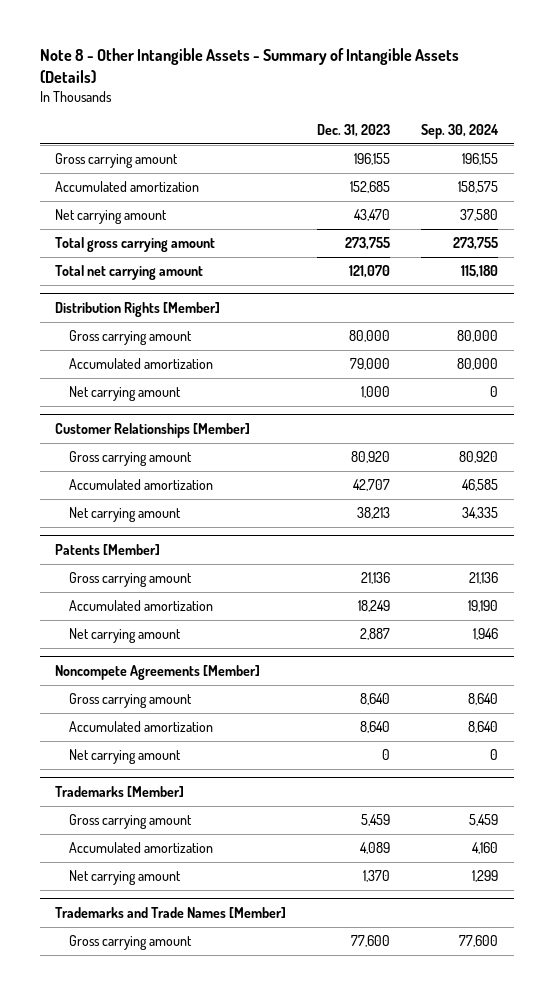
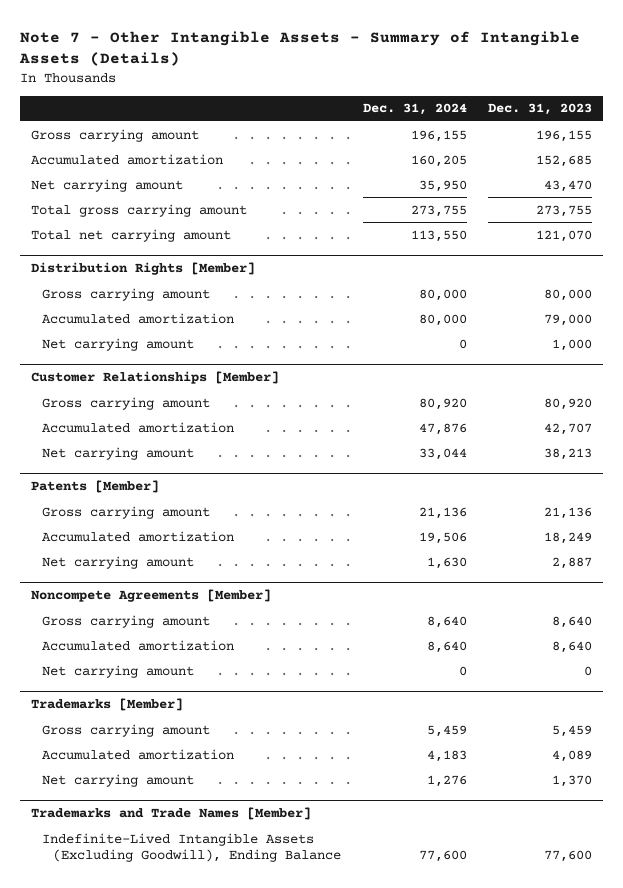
- Note 8 - Other Intangible Assets - Summary of Intangible Assets (Details)
+ Note 7 - Other Intangible Assets - Summary of Intangible Assets (Details)
- | Dec. 31, 2023 | Sep. 30, 2024
+ | Dec. 31, 2024 | Dec. 31, 2023
@ Trademarks and Trade Names [Member]
- Gross carrying amount | 77,600 | 77,600
+ Indefinite-Lived Intangible Assets (Excluding Goodwill), Ending Balance | 77,600 | 77,600

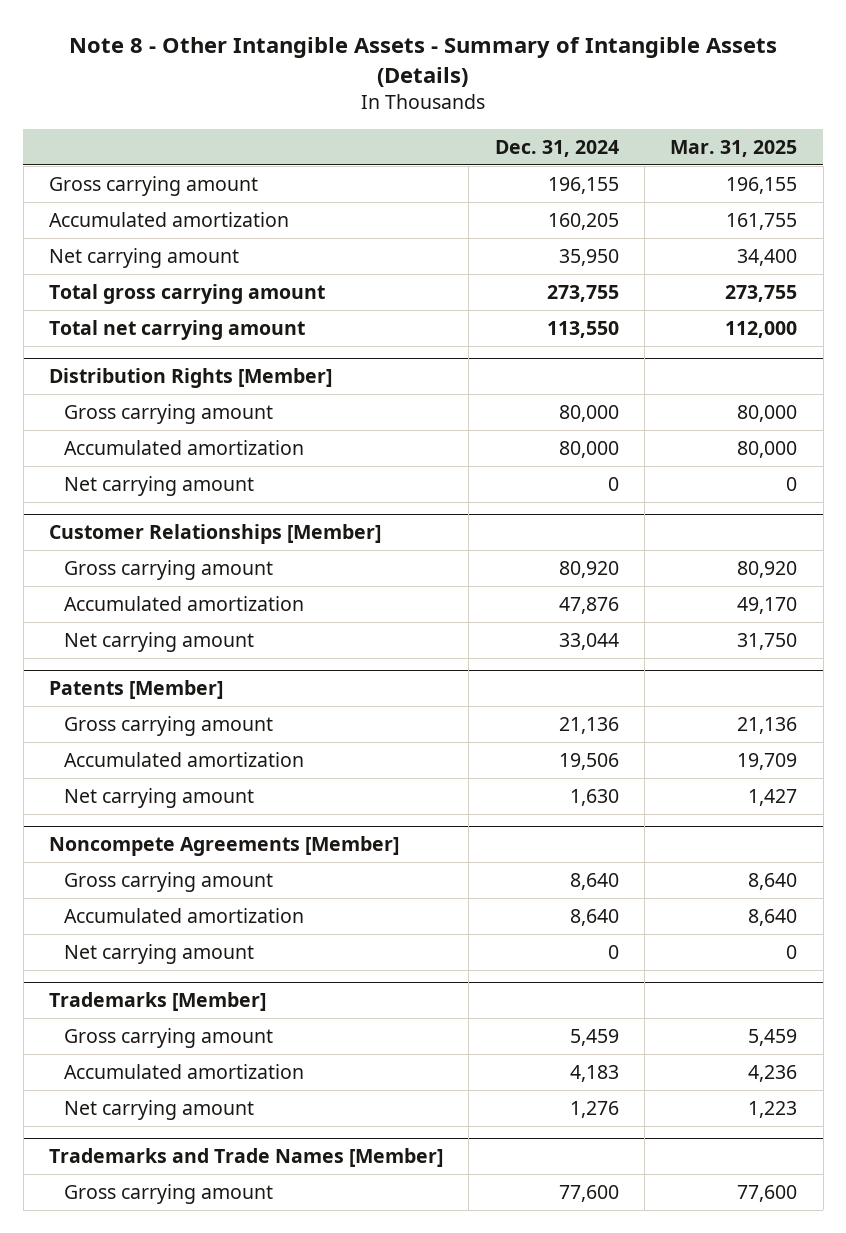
- Note 7 - Other Intangible Assets - Summary of Intangible Assets (Details)
+ Note 8 - Other Intangible Assets - Summary of Intangible Assets (Details)
- | Dec. 31, 2024 | Dec. 31, 2023
+ | Dec. 31, 2024 | Mar. 31, 2025
@ Trademarks and Trade Names [Member]
- Indefinite-Lived Intangible Assets (Excluding Goodwill), Ending Balance | 77,600 | 77,600
+ Gross carrying amount | 77,600 | 77,600

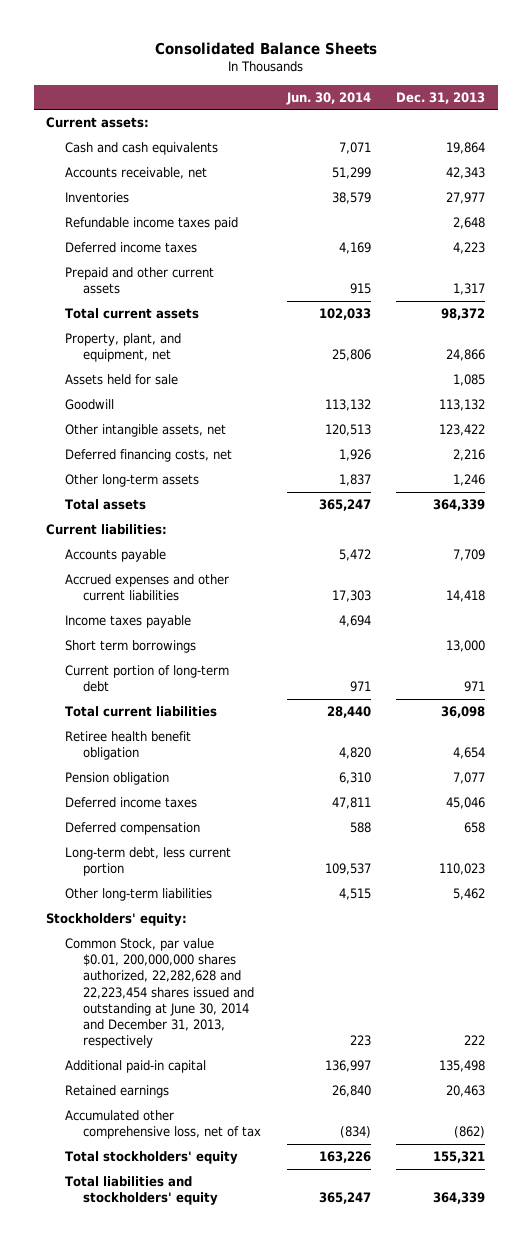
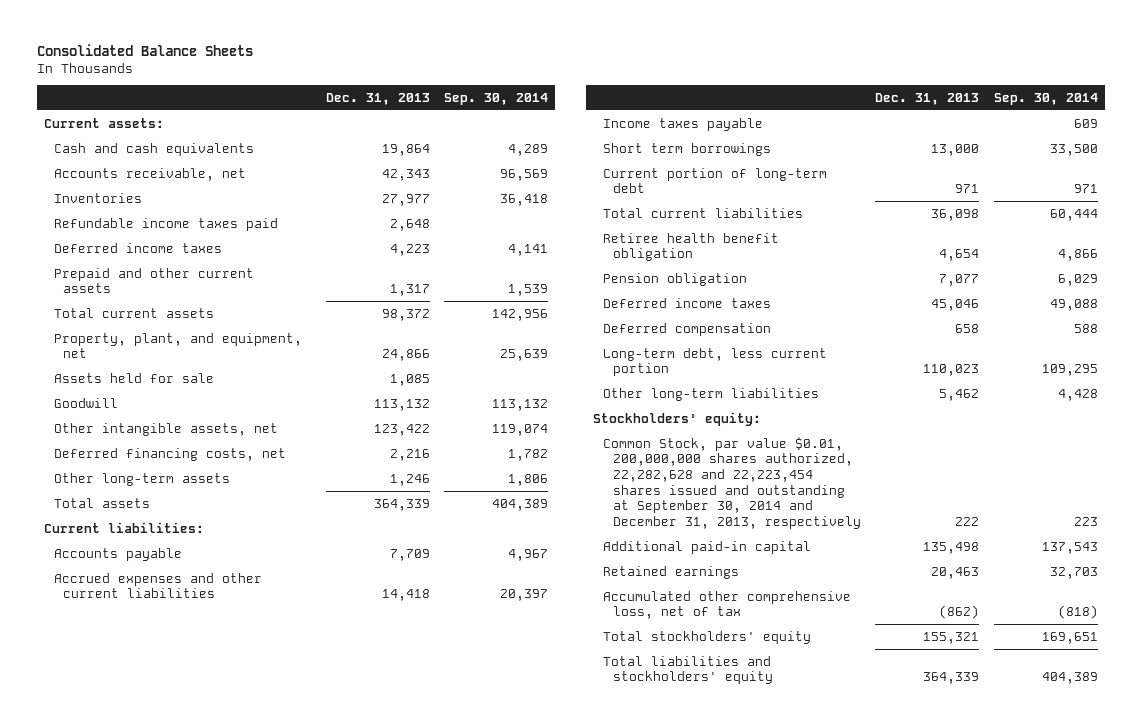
- | Jun. 30, 2014 | Dec. 31, 2013
+ | Dec. 31, 2013 | Sep. 30, 2014
- Common Stock, par value $0.01, 200,000,000 shares authorized, 22,282,628 and 22,223,454 shares issued and outstanding at June 30, 2014 and December 31, 2013, respectively | 223 | 222
+ Common Stock, par value $0.01, 200,000,000 shares authorized, 22,282,628 and 22,223,454 shares issued and outstanding at September 30, 2014 and December 31, 2013, respectively | 222 | 223

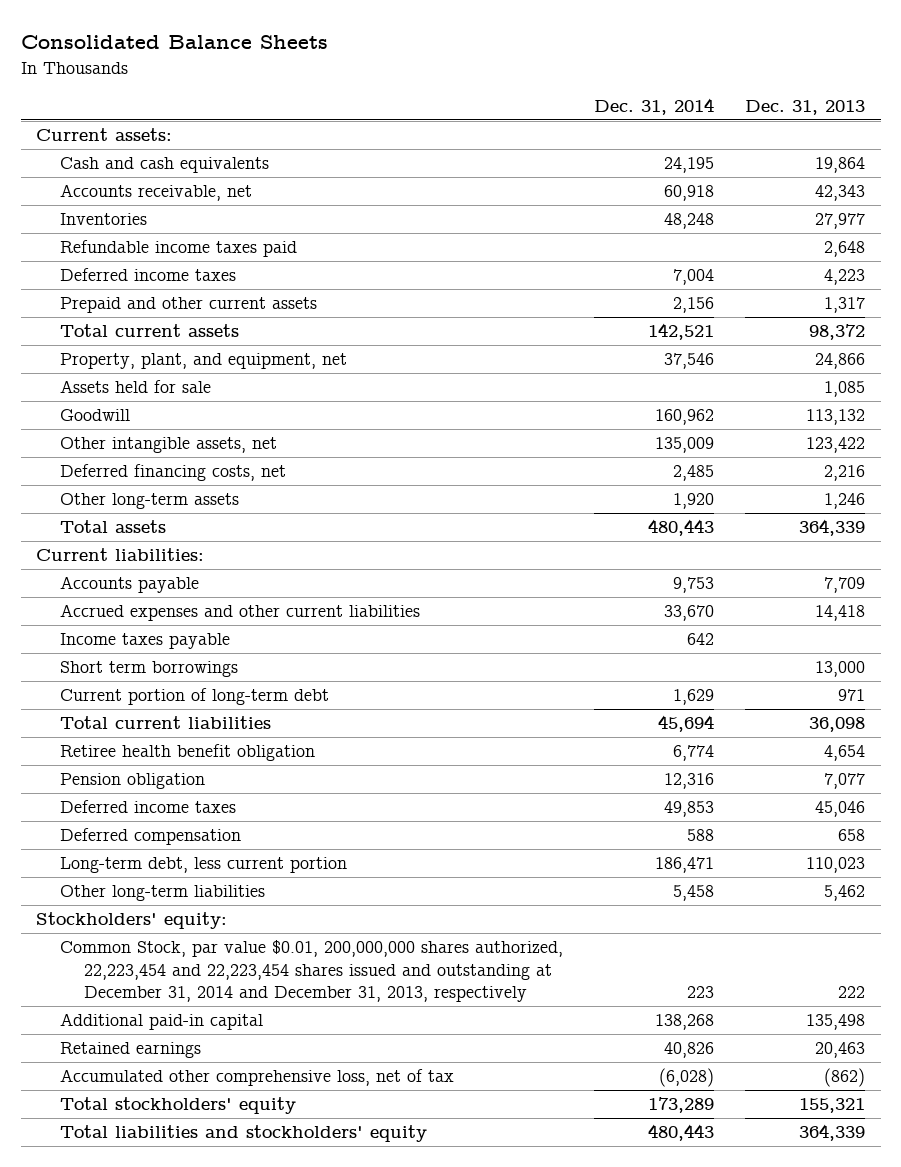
- | Dec. 31, 2013 | Sep. 30, 2014
+ | Dec. 31, 2014 | Dec. 31, 2013
- Common Stock, par value $0.01, 200,000,000 shares authorized, 22,282,628 and 22,223,454 shares issued and outstanding at September 30, 2014 and December 31, 2013, respectively | 222 | 223
+ Common Stock, par value $0.01, 200,000,000 shares authorized, 22,223,454 and 22,223,454 shares issued and outstanding at December 31, 2014 and December 31, 2013, respectively | 223 | 222

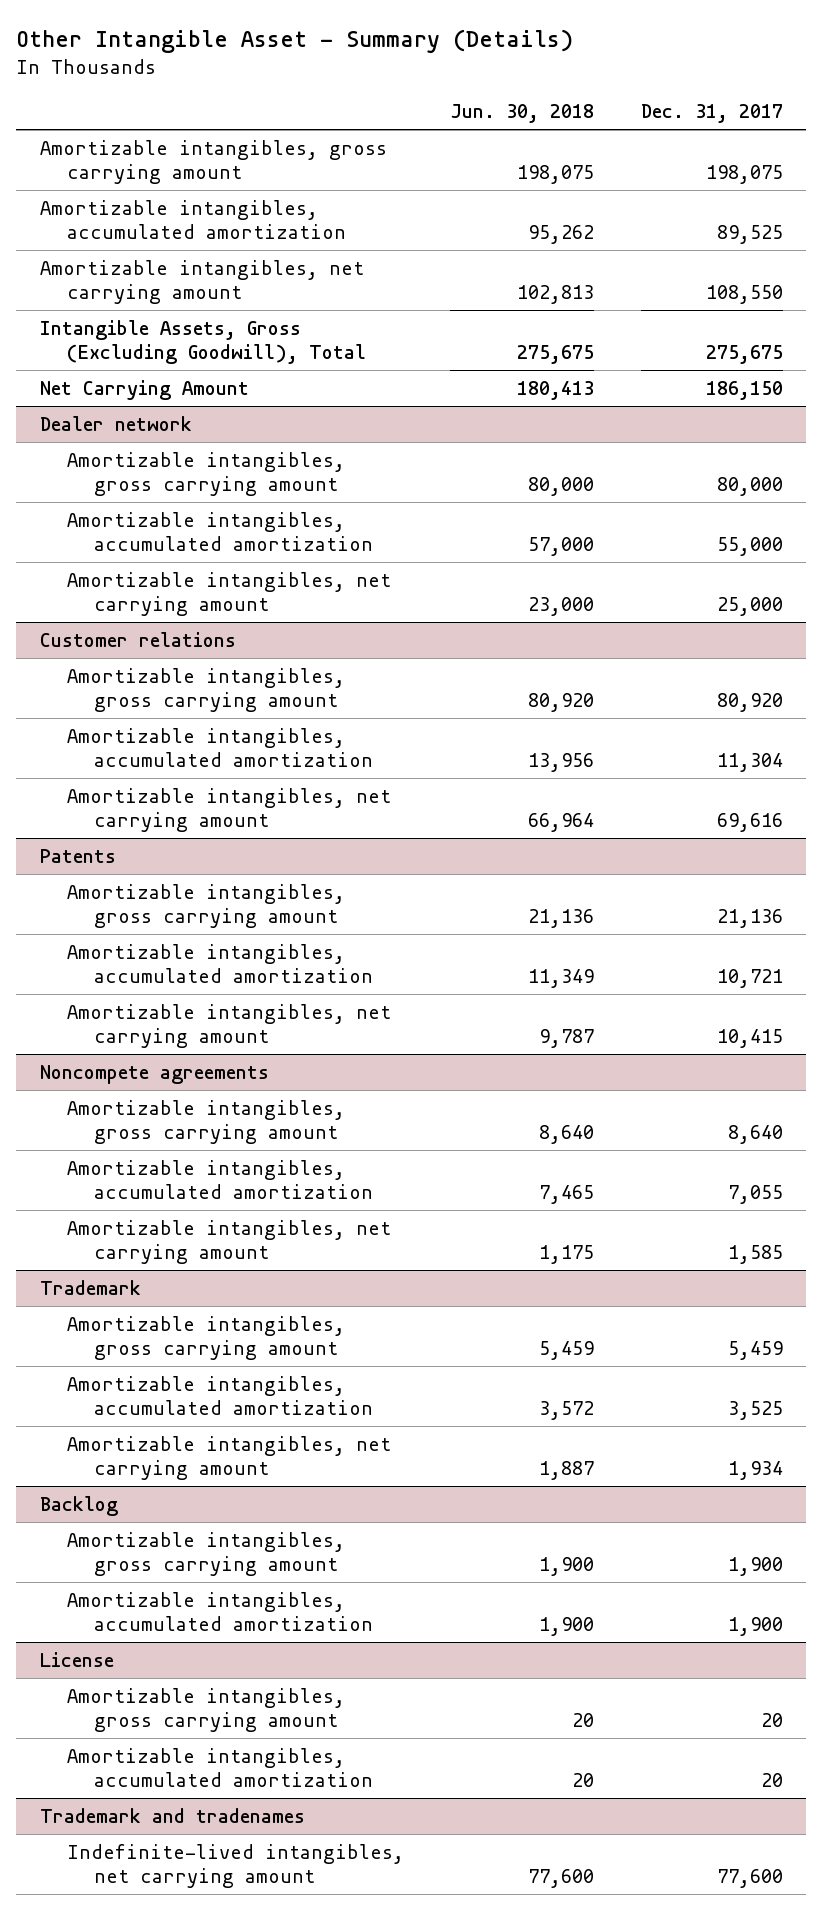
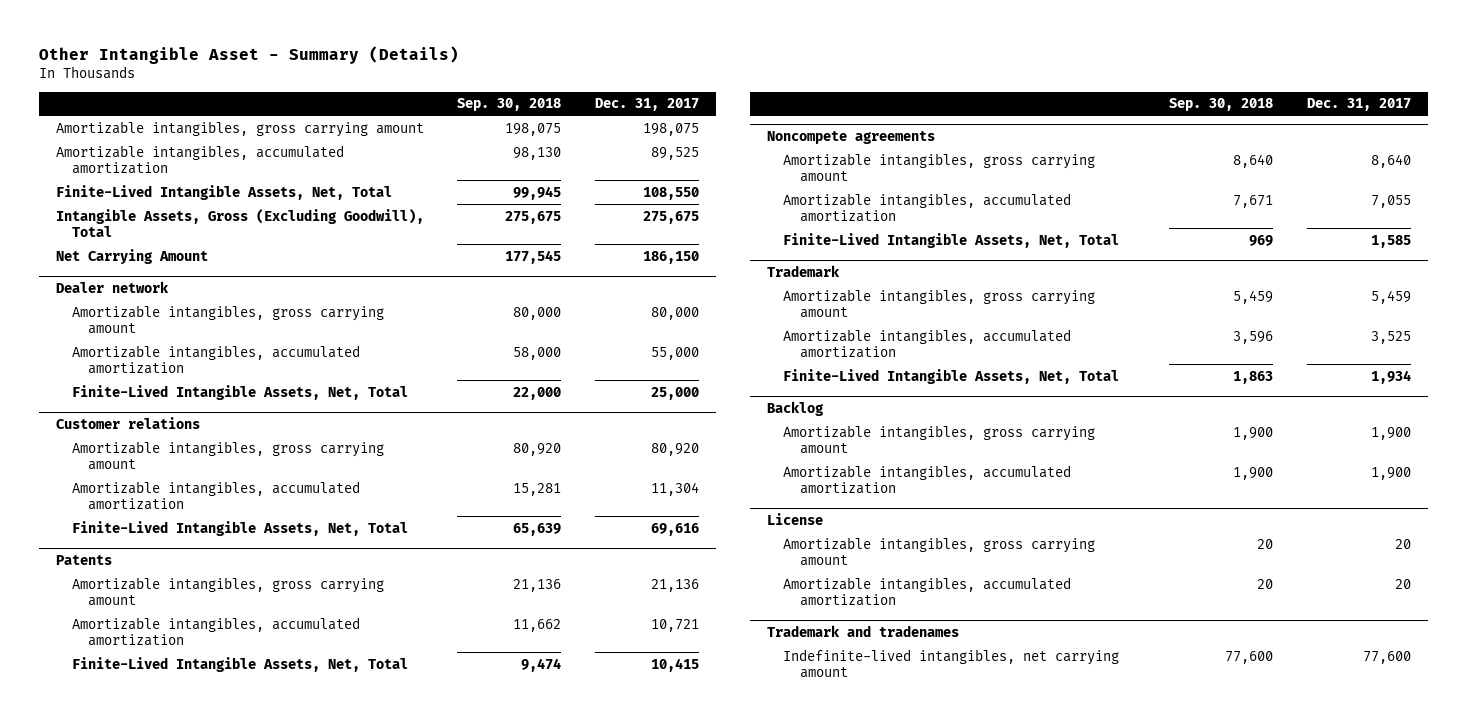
- | Jun. 30, 2018 | Dec. 31, 2017
+ | Sep. 30, 2018 | Dec. 31, 2017
- Amortizable intangibles, net carrying amount | 102,813 | 108,550
+ Finite-Lived Intangible Assets, Net, Total | 99,945 | 108,550
@ Dealer network
- Amortizable intangibles, net carrying amount | 23,000 | 25,000
+ Finite-Lived Intangible Assets, Net, Total | 22,000 | 25,000
@ Customer relations
- Amortizable intangibles, net carrying amount | 66,964 | 69,616
+ Finite-Lived Intangible Assets, Net, Total | 65,639 | 69,616
@ Patents
- Amortizable intangibles, net carrying amount | 9,787 | 10,415
+ Finite-Lived Intangible Assets, Net, Total | 9,474 | 10,415
@ Noncompete agreements
- Amortizable intangibles, net carrying amount | 1,175 | 1,585
+ Finite-Lived Intangible Assets, Net, Total | 969 | 1,585
@ Trademark
- Amortizable intangibles, net carrying amount | 1,887 | 1,934
+ Finite-Lived Intangible Assets, Net, Total | 1,863 | 1,934

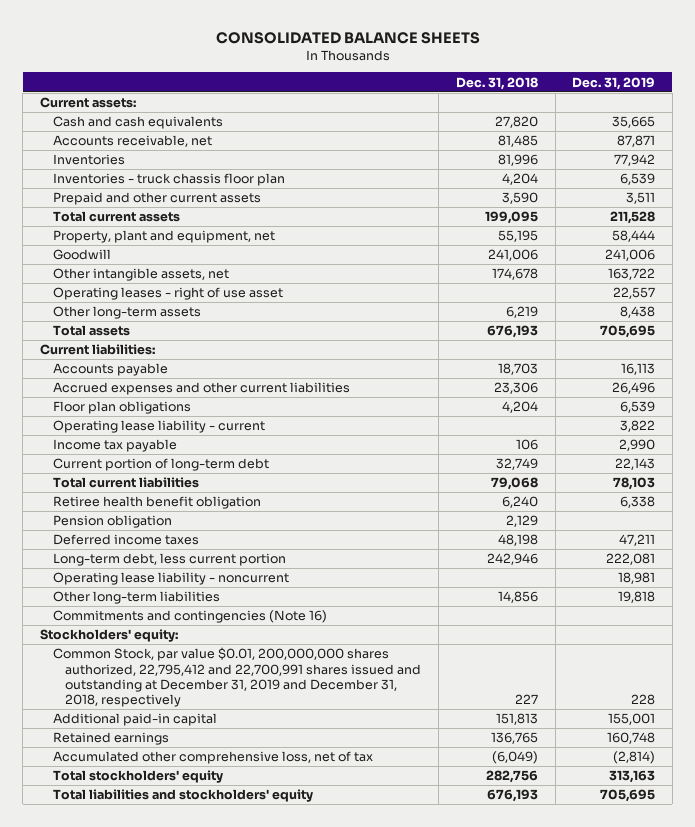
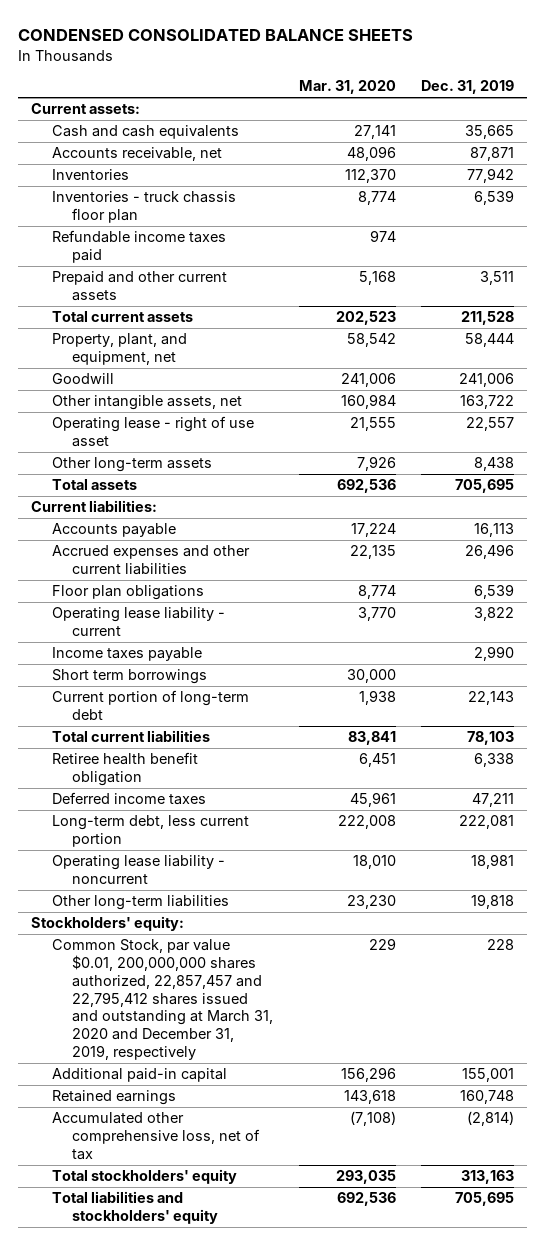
- CONSOLIDATED BALANCE SHEETS
+ CONDENSED CONSOLIDATED BALANCE SHEETS
- | Dec. 31, 2018 | Dec. 31, 2019
+ | Mar. 31, 2020 | Dec. 31, 2019
+ Refundable income taxes paid | 974 |
- Property, plant and equipment, net | 55,195 | 58,444
+ Property, plant, and equipment, net | 58,542 | 58,444
- Operating leases - right of use asset | | 22,557
+ Operating lease - right of use asset | 21,555 | 22,557
- Income tax payable | 106 | 2,990
+ Income taxes payable | | 2,990
+ Short term borrowings | 30,000 |
- Pension obligation | 2,129 |
- Commitments and contingencies (Note 16)
- Common Stock, par value $0.01, 200,000,000 shares authorized, 22,795,412 and 22,700,991 shares issued and outstanding at December 31, 2019 and December 31, 2018, respectively | 227 | 228
+ Common Stock, par value $0.01, 200,000,000 shares authorized, 22,857,457 and 22,795,412 shares issued and outstanding at March 31, 2020 and December 31, 2019, respectively | 229 | 228

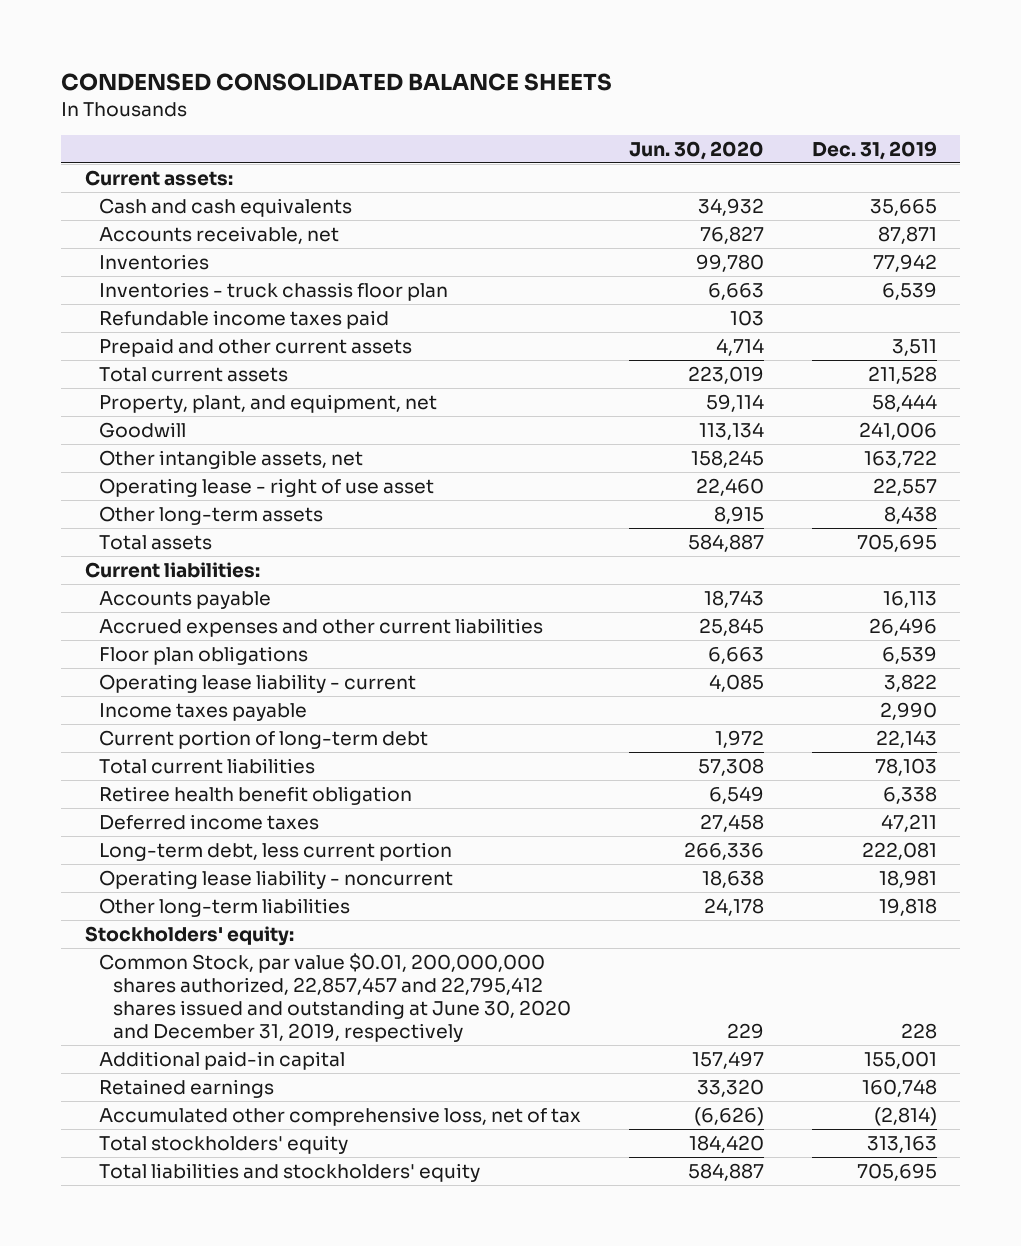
- | Mar. 31, 2020 | Dec. 31, 2019
+ | Jun. 30, 2020 | Dec. 31, 2019
- Short term borrowings | 30,000 |
- Common Stock, par value $0.01, 200,000,000 shares authorized, 22,857,457 and 22,795,412 shares issued and outstanding at March 31, 2020 and December 31, 2019, respectively | 229 | 228
+ Common Stock, par value $0.01, 200,000,000 shares authorized, 22,857,457 and 22,795,412 shares issued and outstanding at June 30, 2020 and December 31, 2019, respectively | 229 | 228

